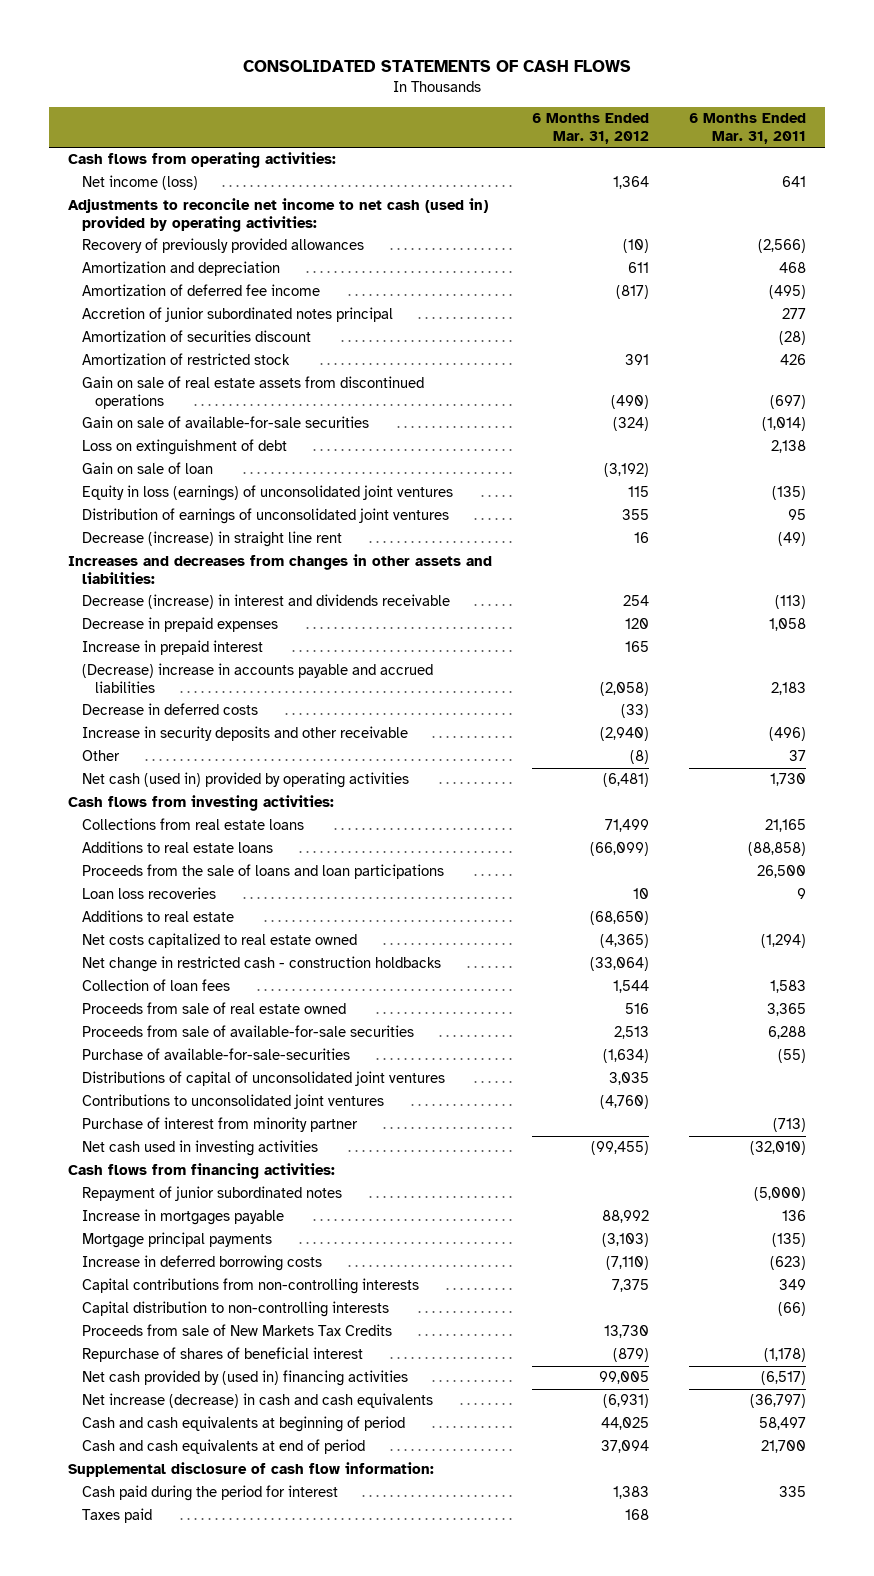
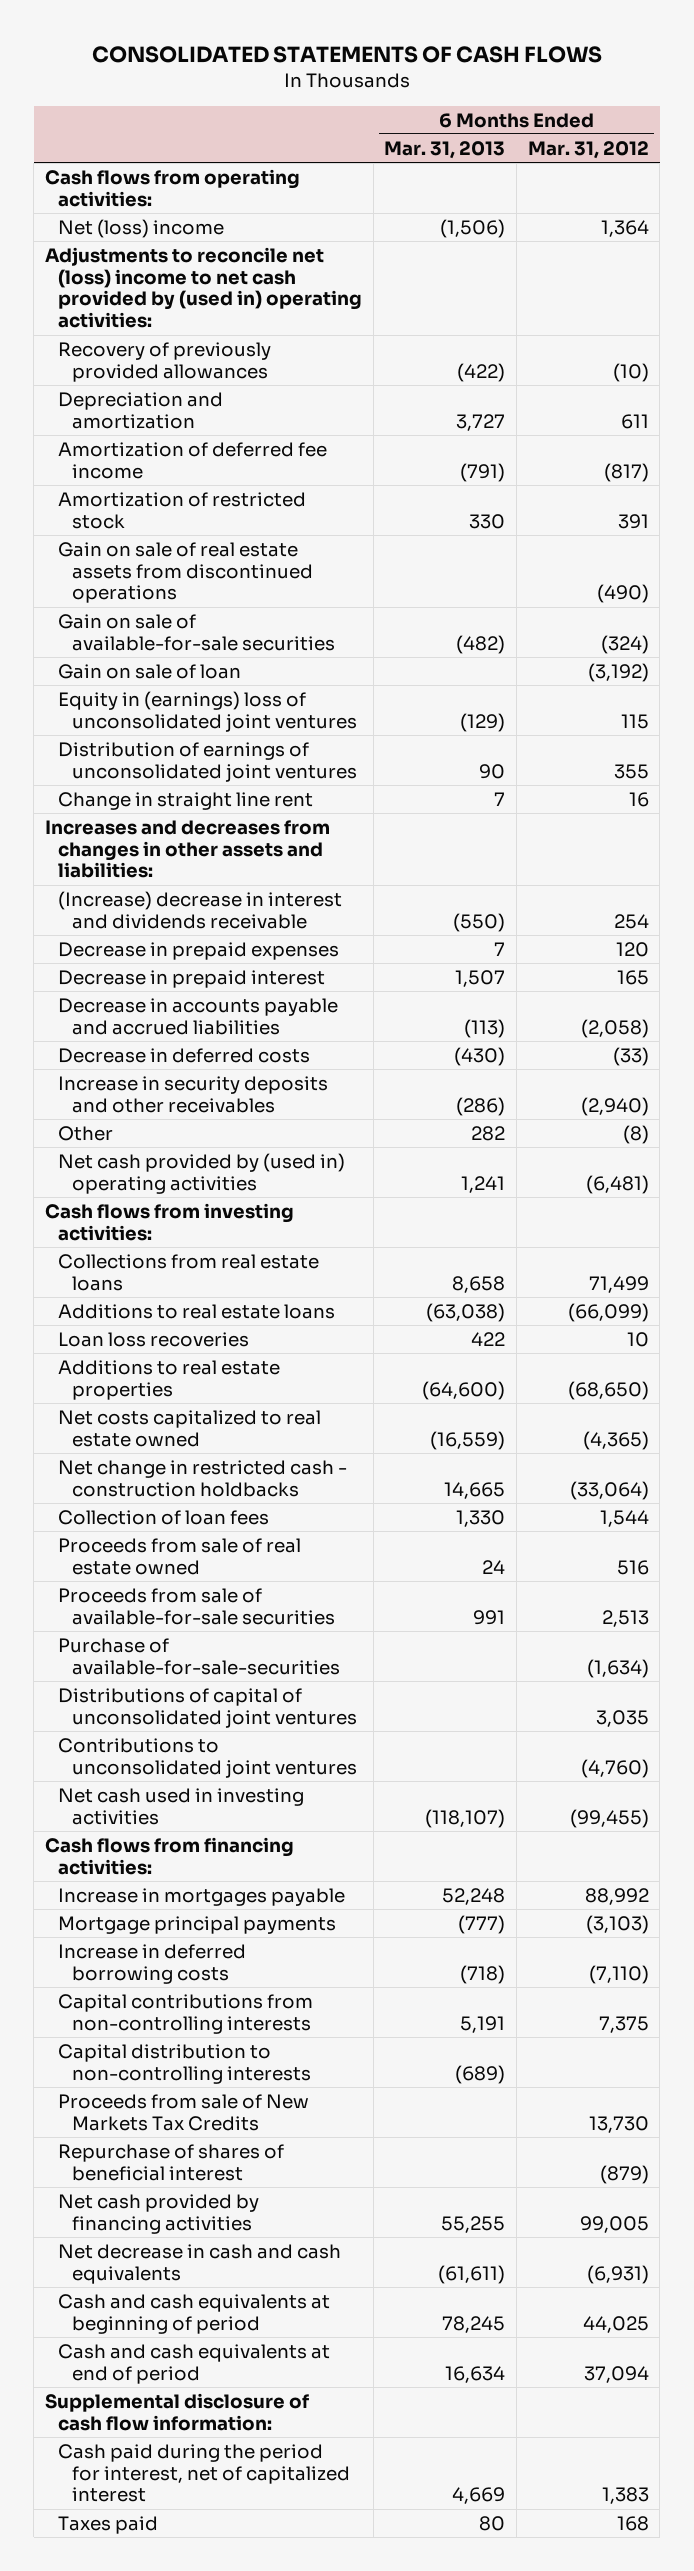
- | 6 Months Ended Mar. 31, 2012 | 6 Months Ended Mar. 31, 2011
+ | 6 Months Ended Mar. 31, 2013 | 6 Months Ended Mar. 31, 2012
- Net income (loss) | 1,364 | 641
- Adjustments to reconcile net income to net cash (used in) provided by operating activities:
+ Net (loss) income | (1,506) | 1,364
+ Adjustments to reconcile net (loss) income to net cash provided by (used in) operating activities:
- Amortization and depreciation | 611 | 468
+ Depreciation and amortization | 3,727 | 611
- Accretion of junior subordinated notes principal | | 277
- Amortization of securities discount | | (28)
- Loss on extinguishment of debt | | 2,138
- Equity in loss (earnings) of unconsolidated joint ventures | 115 | (135)
+ Equity in (earnings) loss of unconsolidated joint ventures | (129) | 115
- Decrease (increase) in straight line rent | 16 | (49)
+ Change in straight line rent | 7 | 16
- Decrease (increase) in interest and dividends receivable | 254 | (113)
+ (Increase) decrease in interest and dividends receivable | (550) | 254
- Increase in prepaid interest | 165 |
- (Decrease) increase in accounts payable and accrued liabilities | (2,058) | 2,183
+ Decrease in prepaid interest | 1,507 | 165
+ Decrease in accounts payable and accrued liabilities | (113) | (2,058)
- Increase in security deposits and other receivable | (2,940) | (496)
+ Increase in security deposits and other receivables | (286) | (2,940)
- Net cash (used in) provided by operating activities | (6,481) | 1,730
+ Net cash provided by (used in) operating activities | 1,241 | (6,481)
- Proceeds from the sale of loans and loan participations | | 26,500
- Additions to real estate | (68,650) |
+ Additions to real estate properties | (64,600) | (68,650)
- Purchase of interest from minority partner | | (713)
- Repayment of junior subordinated notes | | (5,000)
- Net cash provided by (used in) financing activities | 99,005 | (6,517)
- Net increase (decrease) in cash and cash equivalents | (6,931) | (36,797)
+ Net cash provided by financing activities | 55,255 | 99,005
+ Net decrease in cash and cash equivalents | (61,611) | (6,931)
- Cash paid during the period for interest | 1,383 | 335
+ Cash paid during the period for interest, net of capitalized interest | 4,669 | 1,383

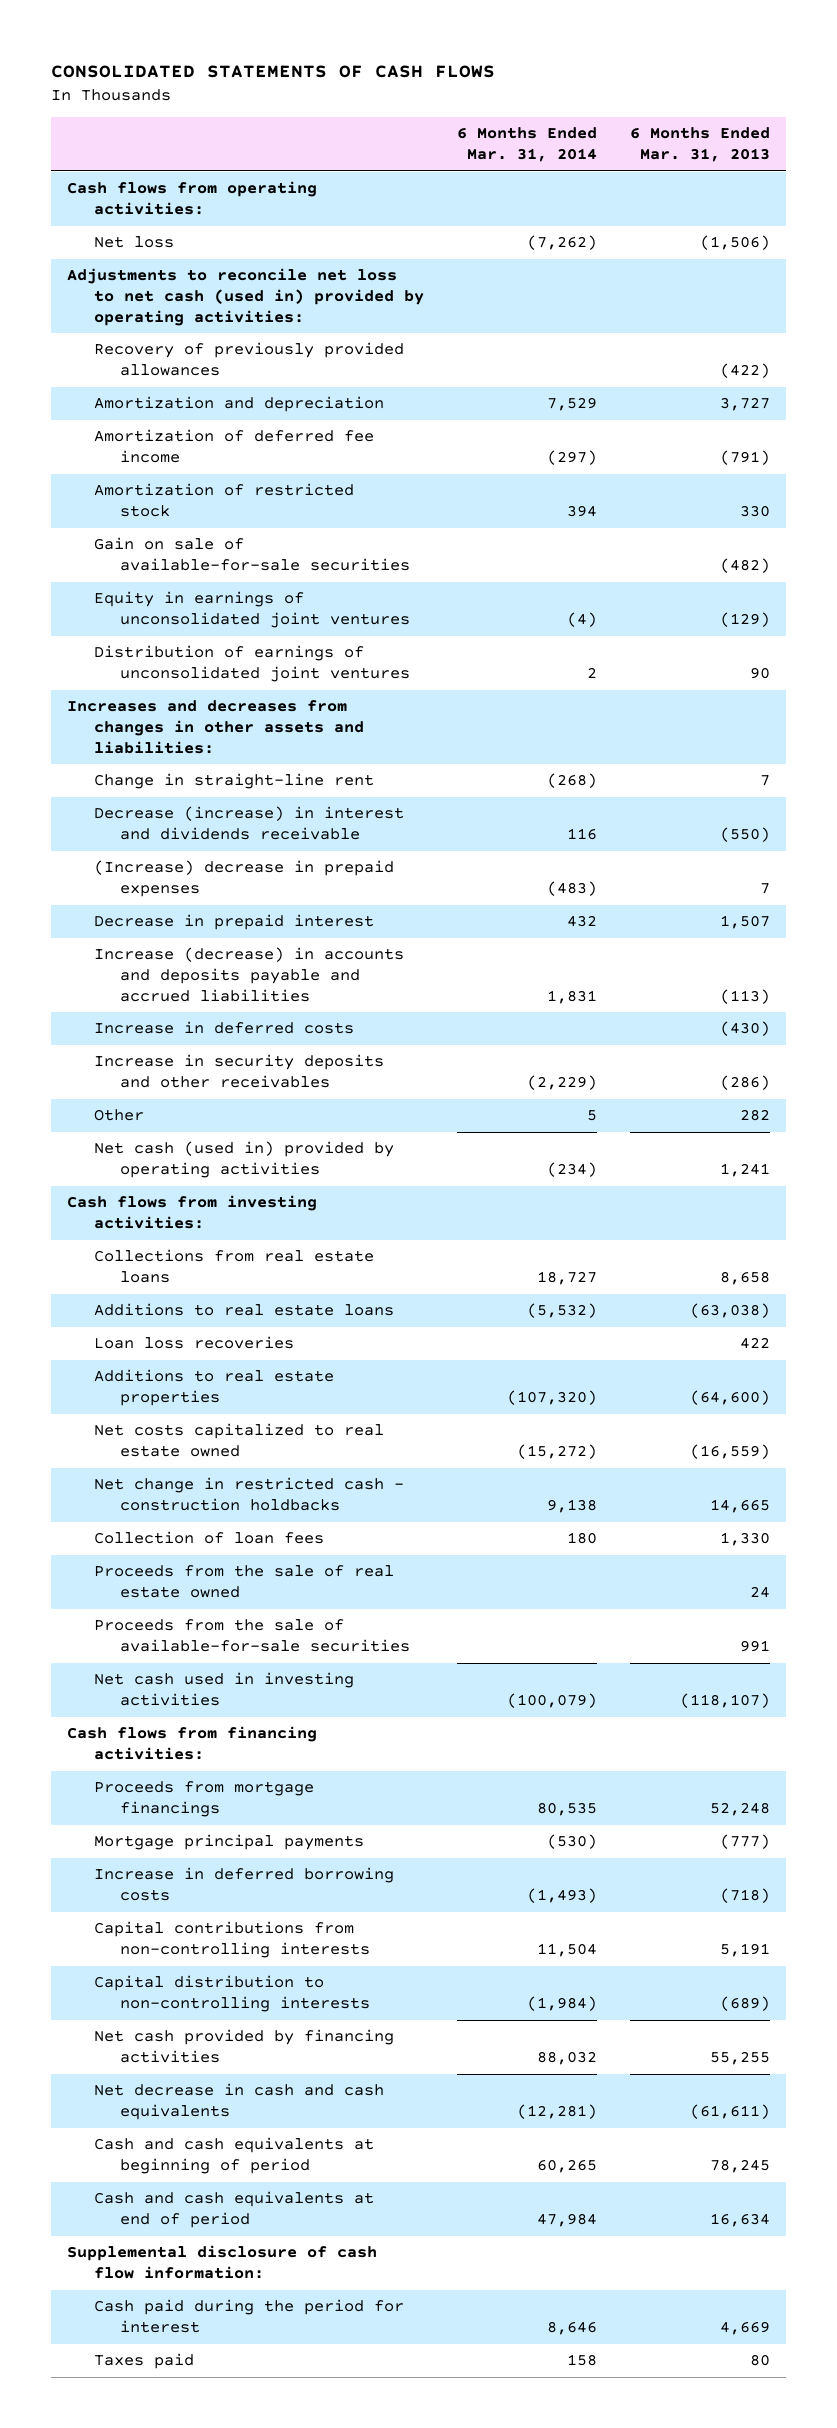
- | 6 Months Ended Mar. 31, 2013 | 6 Months Ended Mar. 31, 2012
+ | 6 Months Ended Mar. 31, 2014 | 6 Months Ended Mar. 31, 2013
- Net (loss) income | (1,506) | 1,364
- Adjustments to reconcile net (loss) income to net cash provided by (used in) operating activities:
+ Net loss | (7,262) | (1,506)
+ Adjustments to reconcile net loss to net cash (used in) provided by operating activities:
- Depreciation and amortization | 3,727 | 611
+ Amortization and depreciation | 7,529 | 3,727
- Gain on sale of real estate assets from discontinued operations | | (490)
- Gain on sale of loan | | (3,192)
- Equity in (earnings) loss of unconsolidated joint ventures | (129) | 115
+ Equity in earnings of unconsolidated joint ventures | (4) | (129)
- Change in straight line rent | 7 | 16
- (Increase) decrease in interest and dividends receivable | (550) | 254
- Decrease in prepaid expenses | 7 | 120
+ Change in straight-line rent | (268) | 7
+ Decrease (increase) in interest and dividends receivable | 116 | (550)
+ (Increase) decrease in prepaid expenses | (483) | 7
- Decrease in accounts payable and accrued liabilities | (113) | (2,058)
- Decrease in deferred costs | (430) | (33)
+ Increase (decrease) in accounts and deposits payable and accrued liabilities | 1,831 | (113)
+ Increase in deferred costs | | (430)
- Net cash provided by (used in) operating activities | 1,241 | (6,481)
+ Net cash (used in) provided by operating activities | (234) | 1,241
- Proceeds from sale of real estate owned | 24 | 516
- Proceeds from sale of available-for-sale securities | 991 | 2,513
- Purchase of available-for-sale-securities | | (1,634)
- Distributions of capital of unconsolidated joint ventures | | 3,035
- Contributions to unconsolidated joint ventures | | (4,760)
+ Proceeds from the sale of real estate owned | | 24
+ Proceeds from the sale of available-for-sale securities | | 991
- Increase in mortgages payable | 52,248 | 88,992
+ Proceeds from mortgage financings | 80,535 | 52,248
- Proceeds from sale of New Markets Tax Credits | | 13,730
- Repurchase of shares of beneficial interest | | (879)
- Cash paid during the period for interest, net of capitalized interest | 4,669 | 1,383
+ Cash paid during the period for interest | 8,646 | 4,669

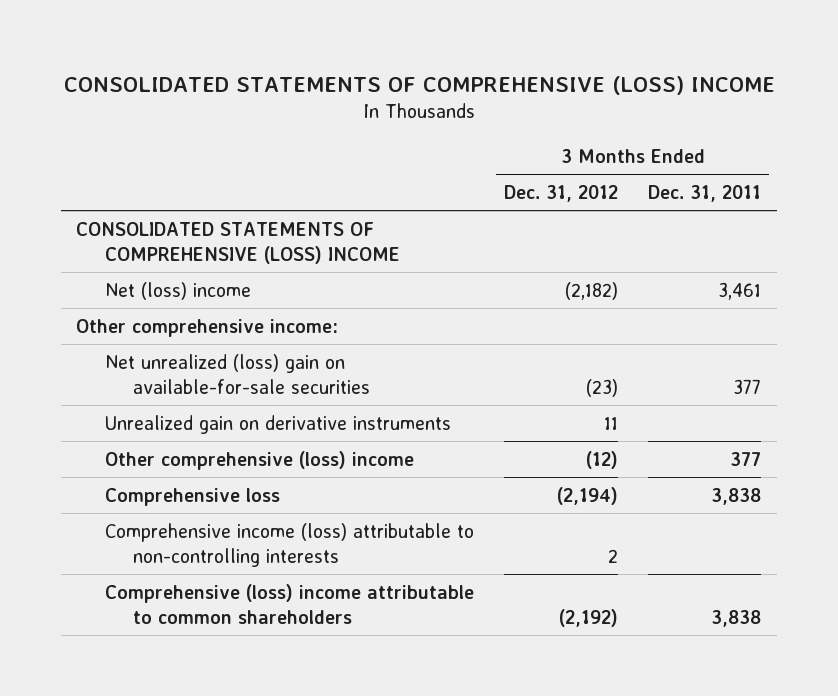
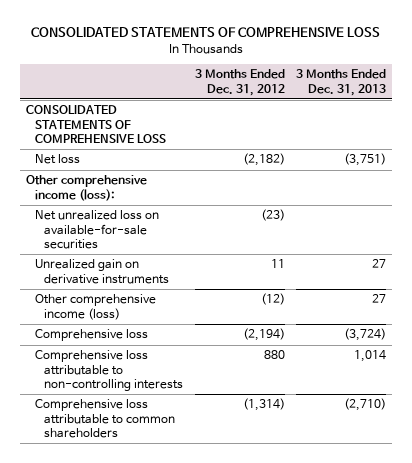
- CONSOLIDATED STATEMENTS OF COMPREHENSIVE (LOSS) INCOME
+ CONSOLIDATED STATEMENTS OF COMPREHENSIVE LOSS
- | 3 Months Ended Dec. 31, 2012 | 3 Months Ended Dec. 31, 2011
+ | 3 Months Ended Dec. 31, 2012 | 3 Months Ended Dec. 31, 2013
- CONSOLIDATED STATEMENTS OF COMPREHENSIVE (LOSS) INCOME
- Net (loss) income | (2,182) | 3,461
- Other comprehensive income:
- Net unrealized (loss) gain on available-for-sale securities | (23) | 377
+ CONSOLIDATED STATEMENTS OF COMPREHENSIVE LOSS
+ Net loss | (2,182) | (3,751)
+ Other comprehensive income (loss):
+ Net unrealized loss on available-for-sale securities | (23) |
- Other comprehensive (loss) income | (12) | 377
+ Other comprehensive income (loss) | (12) | 27
- Comprehensive income (loss) attributable to non-controlling interests | 2 |
- Comprehensive (loss) income attributable to common shareholders | (2,192) | 3,838
+ Comprehensive loss attributable to non-controlling interests | 880 | 1,014
+ Comprehensive loss attributable to common shareholders | (1,314) | (2,710)

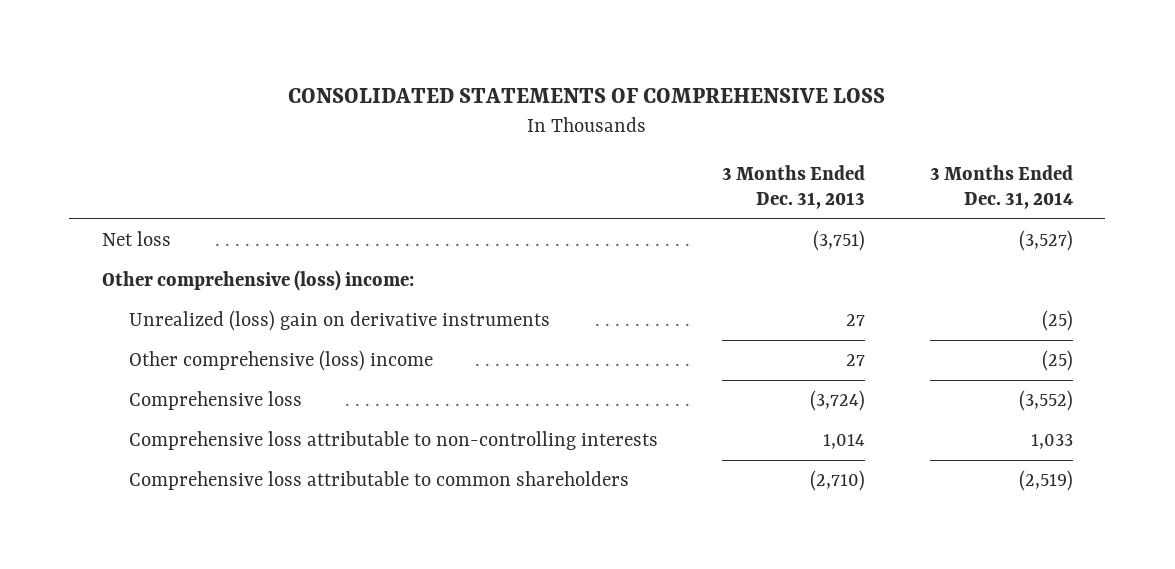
- | 3 Months Ended Dec. 31, 2012 | 3 Months Ended Dec. 31, 2013
+ | 3 Months Ended Dec. 31, 2013 | 3 Months Ended Dec. 31, 2014
- CONSOLIDATED STATEMENTS OF COMPREHENSIVE LOSS
- Other comprehensive income (loss):
- Net unrealized loss on available-for-sale securities | (23) |
- Unrealized gain on derivative instruments | 11 | 27
- Other comprehensive income (loss) | (12) | 27
+ Other comprehensive (loss) income:
+ Unrealized (loss) gain on derivative instruments | 27 | (25)
+ Other comprehensive (loss) income | 27 | (25)

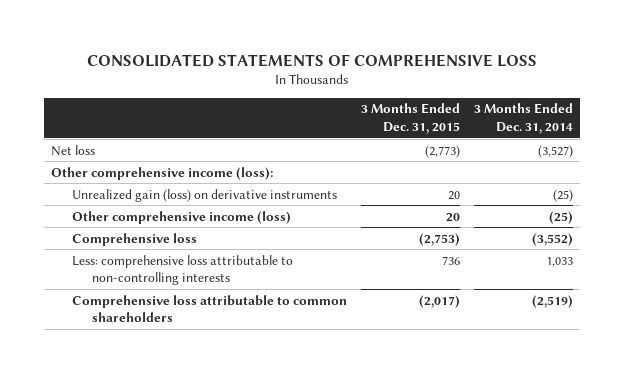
- | 3 Months Ended Dec. 31, 2013 | 3 Months Ended Dec. 31, 2014
+ | 3 Months Ended Dec. 31, 2015 | 3 Months Ended Dec. 31, 2014
- Other comprehensive (loss) income:
- Unrealized (loss) gain on derivative instruments | 27 | (25)
- Other comprehensive (loss) income | 27 | (25)
+ Other comprehensive income (loss):
+ Unrealized gain (loss) on derivative instruments | 20 | (25)
+ Other comprehensive income (loss) | 20 | (25)
- Comprehensive loss attributable to non-controlling interests | 1,014 | 1,033
+ Less: comprehensive loss attributable to non-controlling interests | 736 | 1,033

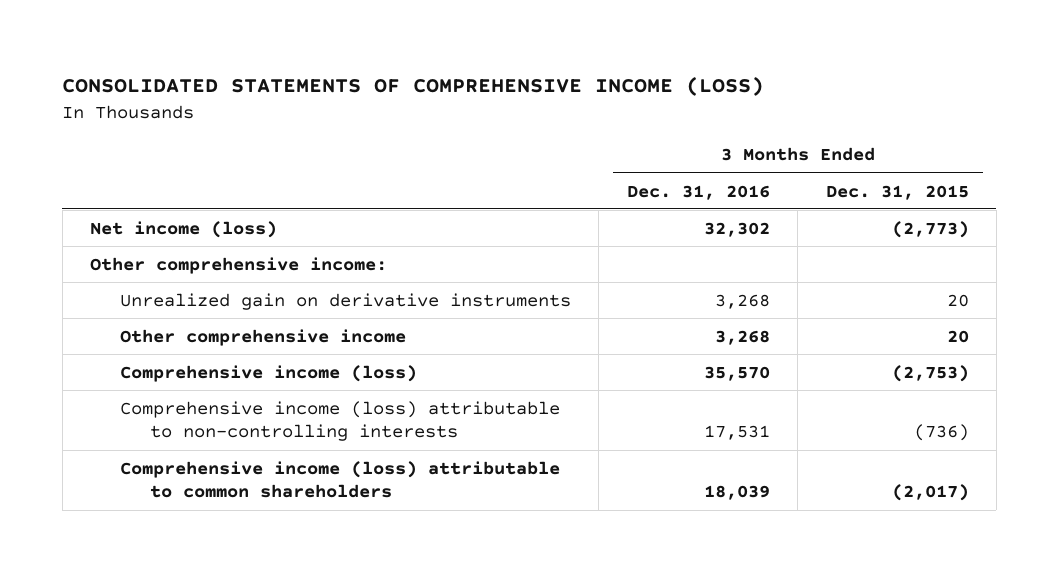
- CONSOLIDATED STATEMENTS OF COMPREHENSIVE LOSS
+ CONSOLIDATED STATEMENTS OF COMPREHENSIVE INCOME (LOSS)
- | 3 Months Ended Dec. 31, 2015 | 3 Months Ended Dec. 31, 2014
+ | 3 Months Ended Dec. 31, 2016 | 3 Months Ended Dec. 31, 2015
- Net loss | (2,773) | (3,527)
- Other comprehensive income (loss):
- Unrealized gain (loss) on derivative instruments | 20 | (25)
- Other comprehensive income (loss) | 20 | (25)
- Comprehensive loss | (2,753) | (3,552)
- Less: comprehensive loss attributable to non-controlling interests | 736 | 1,033
- Comprehensive loss attributable to common shareholders | (2,017) | (2,519)
+ Net income (loss) | 32,302 | (2,773)
+ Other comprehensive income:
+ Unrealized gain on derivative instruments | 3,268 | 20
+ Other comprehensive income | 3,268 | 20
+ Comprehensive income (loss) | 35,570 | (2,753)
+ Comprehensive income (loss) attributable to non-controlling interests | 17,531 | (736)
+ Comprehensive income (loss) attributable to common shareholders | 18,039 | (2,017)

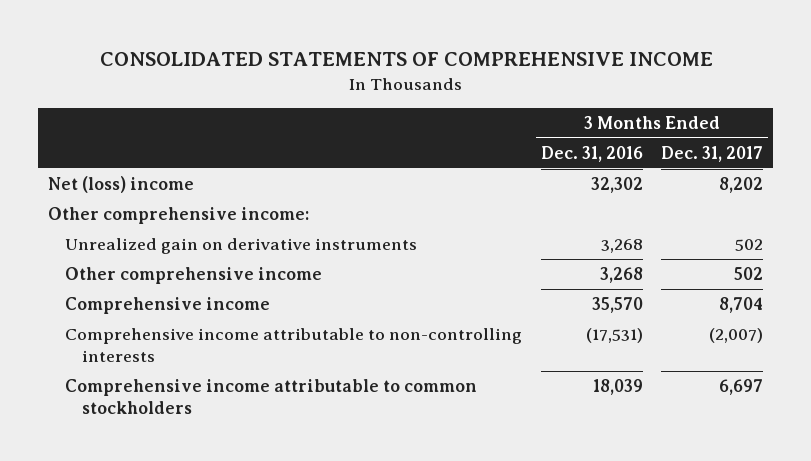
- CONSOLIDATED STATEMENTS OF COMPREHENSIVE INCOME (LOSS)
+ CONSOLIDATED STATEMENTS OF COMPREHENSIVE INCOME
- | 3 Months Ended Dec. 31, 2016 | 3 Months Ended Dec. 31, 2015
+ | 3 Months Ended Dec. 31, 2016 | 3 Months Ended Dec. 31, 2017
- Net income (loss) | 32,302 | (2,773)
+ Net (loss) income | 32,302 | 8,202
- Comprehensive income (loss) | 35,570 | (2,753)
- Comprehensive income (loss) attributable to non-controlling interests | 17,531 | (736)
- Comprehensive income (loss) attributable to common shareholders | 18,039 | (2,017)
+ Comprehensive income | 35,570 | 8,704
+ Comprehensive income attributable to non-controlling interests | (17,531) | (2,007)
+ Comprehensive income attributable to common stockholders | 18,039 | 6,697

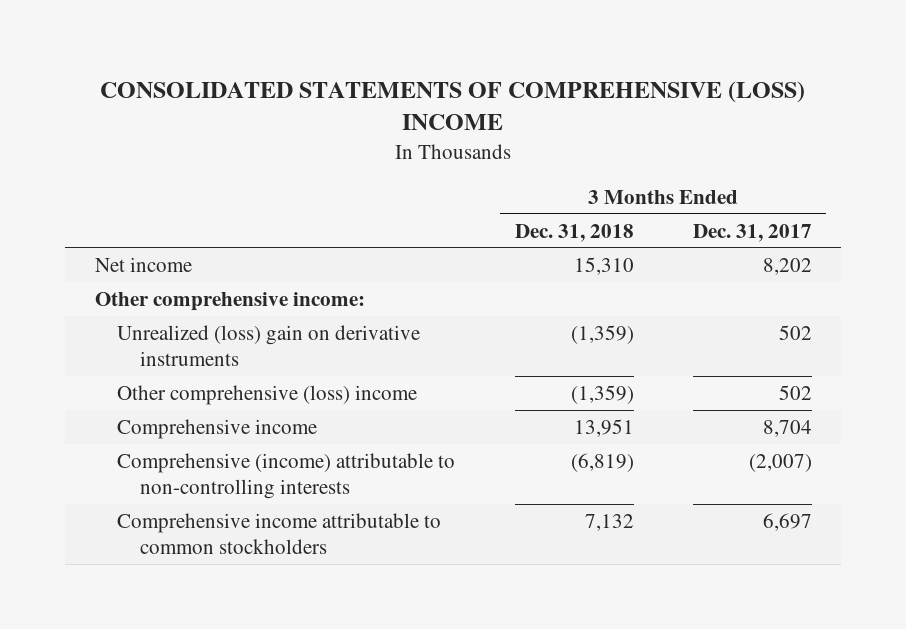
- CONSOLIDATED STATEMENTS OF COMPREHENSIVE INCOME
+ CONSOLIDATED STATEMENTS OF COMPREHENSIVE (LOSS) INCOME
- | 3 Months Ended Dec. 31, 2016 | 3 Months Ended Dec. 31, 2017
+ | 3 Months Ended Dec. 31, 2018 | 3 Months Ended Dec. 31, 2017
- Net (loss) income | 32,302 | 8,202
+ Net income | 15,310 | 8,202
- Unrealized gain on derivative instruments | 3,268 | 502
- Other comprehensive income | 3,268 | 502
+ Unrealized (loss) gain on derivative instruments | (1,359) | 502
+ Other comprehensive (loss) income | (1,359) | 502
- Comprehensive income attributable to non-controlling interests | (17,531) | (2,007)
+ Comprehensive (income) attributable to non-controlling interests | (6,819) | (2,007)

